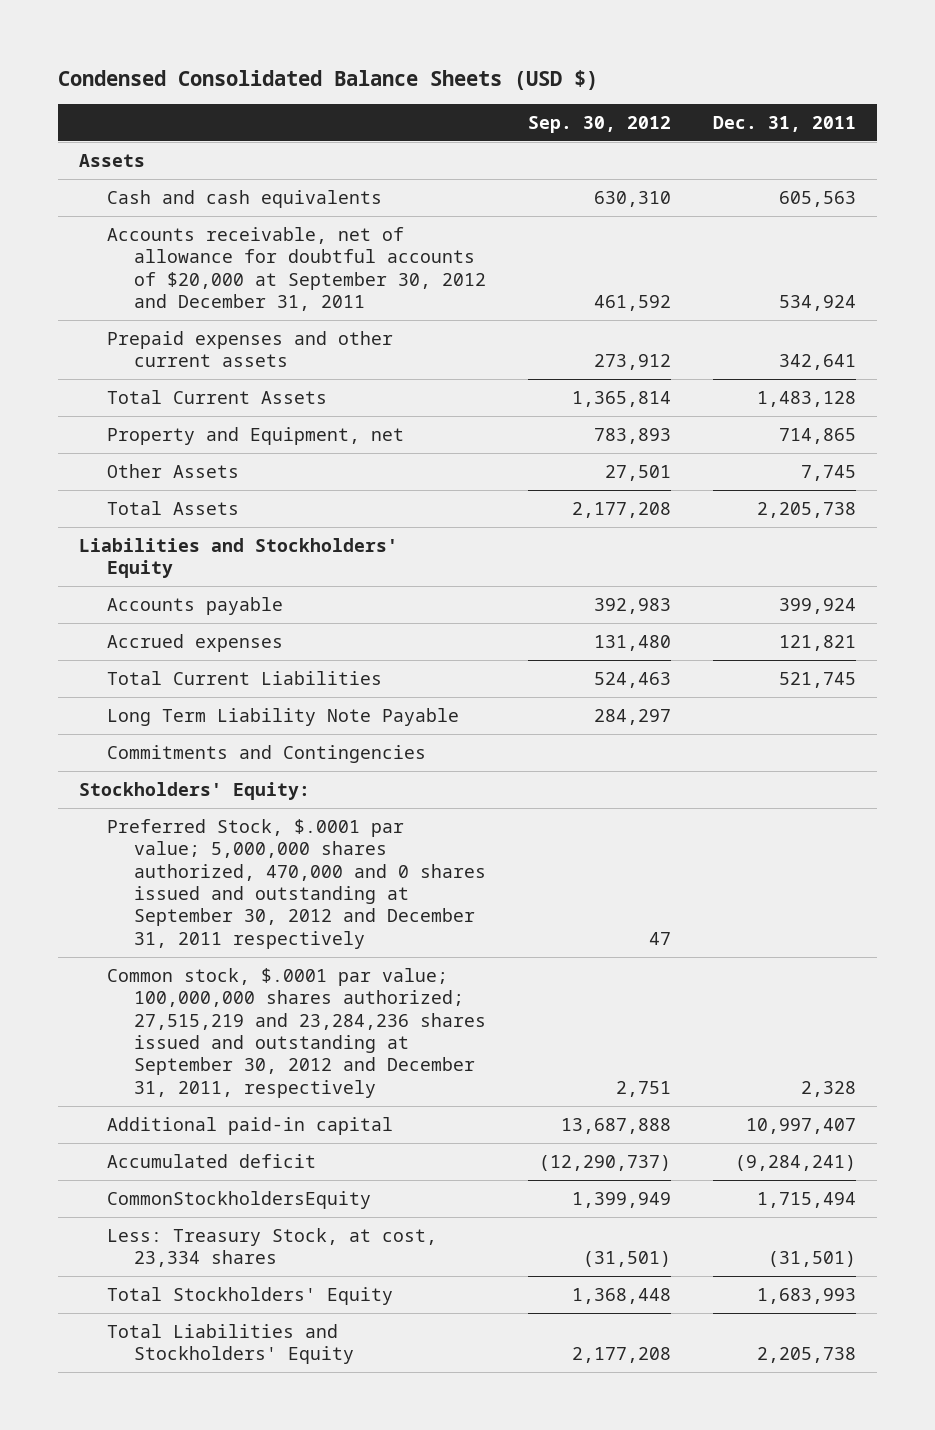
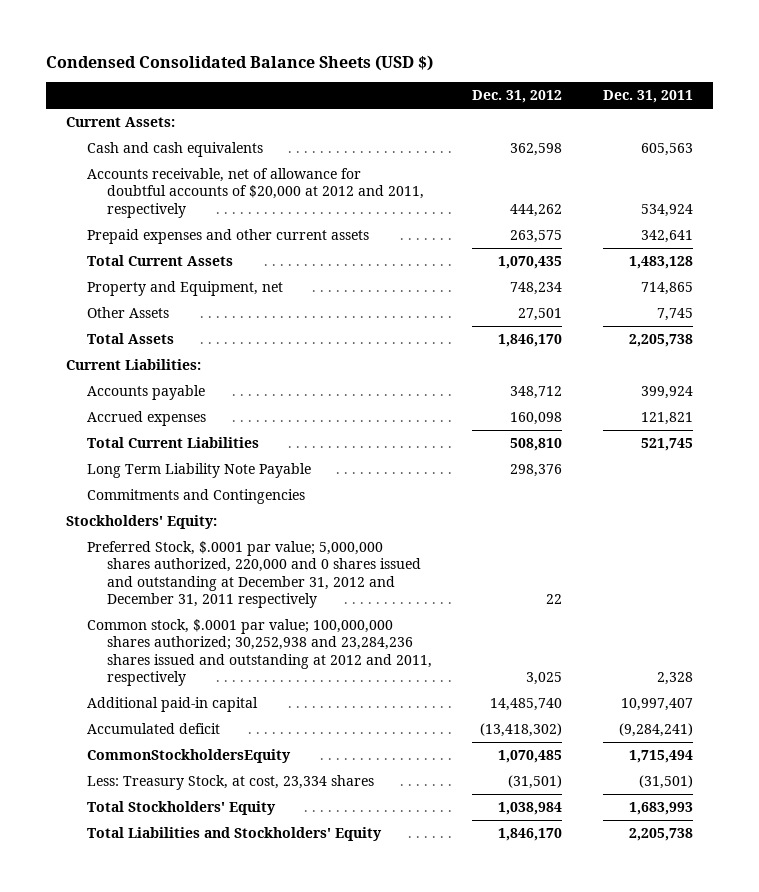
- | Sep. 30, 2012 | Dec. 31, 2011
+ | Dec. 31, 2012 | Dec. 31, 2011
- Assets
+ Current Assets:
- Accounts receivable, net of allowance for doubtful accounts of $20,000 at September 30, 2012 and December 31, 2011 | 461,592 | 534,924
+ Accounts receivable, net of allowance for doubtful accounts of $20,000 at 2012 and 2011, respectively | 444,262 | 534,924
- Liabilities and Stockholders' Equity
+ Current Liabilities:
- Preferred Stock, $.0001 par value; 5,000,000 shares authorized, 470,000 and 0 shares issued and outstanding at September 30, 2012 and December 31, 2011 respectively | 47 |
- Common stock, $.0001 par value; 100,000,000 shares authorized; 27,515,219 and 23,284,236 shares issued and outstanding at September 30, 2012 and December 31, 2011, respectively | 2,751 | 2,328
+ Preferred Stock, $.0001 par value; 5,000,000 shares authorized, 220,000 and 0 shares issued and outstanding at December 31, 2012 and December 31, 2011 respectively | 22 |
+ Common stock, $.0001 par value; 100,000,000 shares authorized; 30,252,938 and 23,284,236 shares issued and outstanding at 2012 and 2011, respectively | 3,025 | 2,328

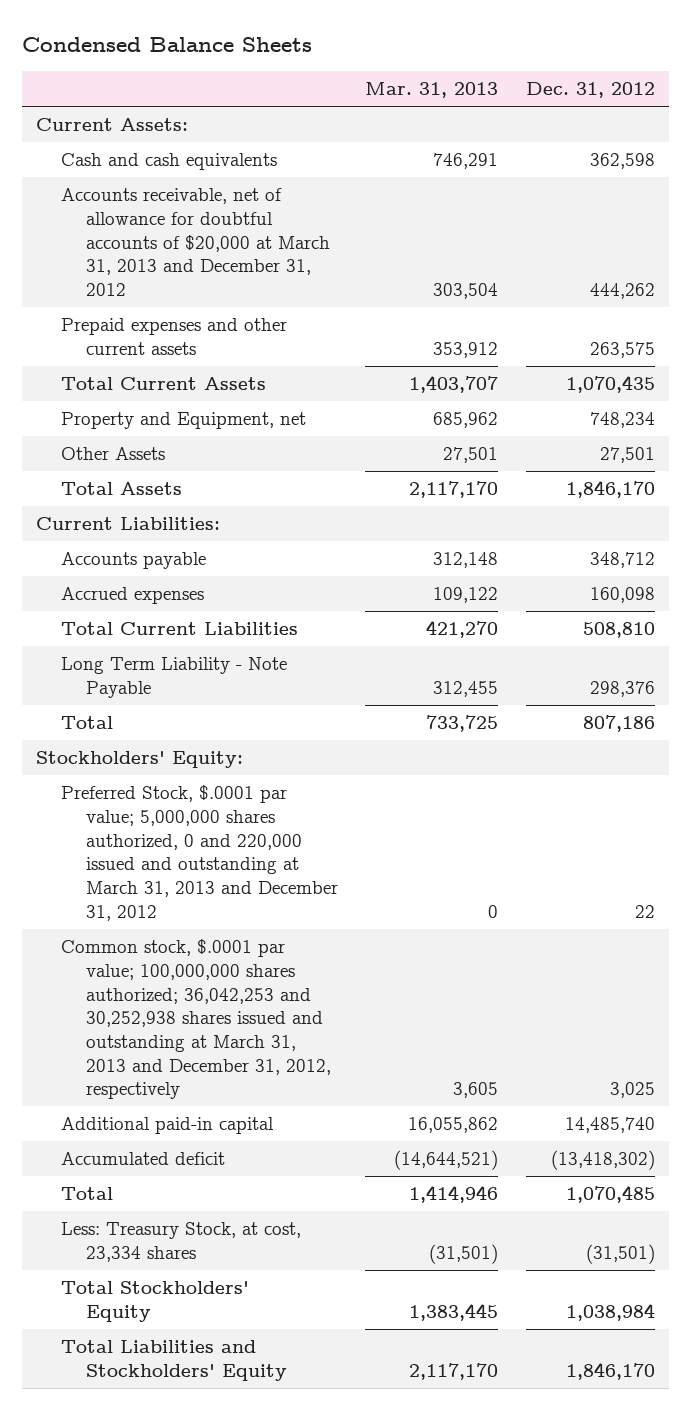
- Condensed Consolidated Balance Sheets (USD $)
+ Condensed Balance Sheets
- | Dec. 31, 2012 | Dec. 31, 2011
+ | Mar. 31, 2013 | Dec. 31, 2012
- Accounts receivable, net of allowance for doubtful accounts of $20,000 at 2012 and 2011, respectively | 444,262 | 534,924
+ Accounts receivable, net of allowance for doubtful accounts of $20,000 at March 31, 2013 and December 31, 2012 | 303,504 | 444,262
- Long Term Liability Note Payable | 298,376 |
- Commitments and Contingencies
+ Long Term Liability - Note Payable | 312,455 | 298,376
+ Total | 733,725 | 807,186
- Preferred Stock, $.0001 par value; 5,000,000 shares authorized, 220,000 and 0 shares issued and outstanding at December 31, 2012 and December 31, 2011 respectively | 22 |
- Common stock, $.0001 par value; 100,000,000 shares authorized; 30,252,938 and 23,284,236 shares issued and outstanding at 2012 and 2011, respectively | 3,025 | 2,328
+ Preferred Stock, $.0001 par value; 5,000,000 shares authorized, 0 and 220,000 issued and outstanding at March 31, 2013 and December 31, 2012 | 0 | 22
+ Common stock, $.0001 par value; 100,000,000 shares authorized; 36,042,253 and 30,252,938 shares issued and outstanding at March 31, 2013 and December 31, 2012, respectively | 3,605 | 3,025
- CommonStockholdersEquity | 1,070,485 | 1,715,494
+ Total | 1,414,946 | 1,070,485

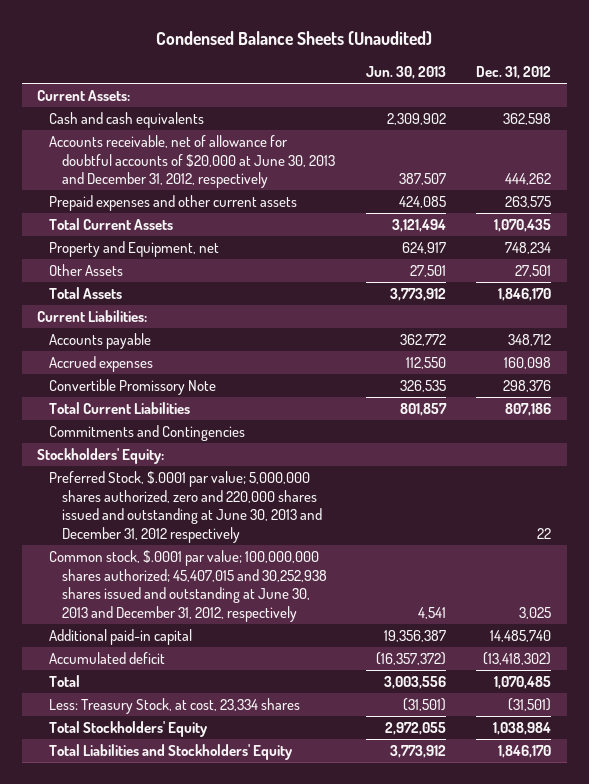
- Condensed Balance Sheets
+ Condensed Balance Sheets (Unaudited)
- | Mar. 31, 2013 | Dec. 31, 2012
+ | Jun. 30, 2013 | Dec. 31, 2012
- Accounts receivable, net of allowance for doubtful accounts of $20,000 at March 31, 2013 and December 31, 2012 | 303,504 | 444,262
+ Accounts receivable, net of allowance for doubtful accounts of $20,000 at June 30, 2013 and December 31, 2012, respectively | 387,507 | 444,262
- Total Current Liabilities | 421,270 | 508,810
- Long Term Liability - Note Payable | 312,455 | 298,376
- Total | 733,725 | 807,186
+ Convertible Promissory Note | 326,535 | 298,376
+ Total Current Liabilities | 801,857 | 807,186
+ Commitments and Contingencies
- Preferred Stock, $.0001 par value; 5,000,000 shares authorized, 0 and 220,000 issued and outstanding at March 31, 2013 and December 31, 2012 | 0 | 22
- Common stock, $.0001 par value; 100,000,000 shares authorized; 36,042,253 and 30,252,938 shares issued and outstanding at March 31, 2013 and December 31, 2012, respectively | 3,605 | 3,025
+ Preferred Stock, $.0001 par value; 5,000,000 shares authorized, zero and 220,000 shares issued and outstanding at June 30, 2013 and December 31, 2012 respectively | | 22
+ Common stock, $.0001 par value; 100,000,000 shares authorized; 45,407,015 and 30,252,938 shares issued and outstanding at June 30, 2013 and December 31, 2012, respectively | 4,541 | 3,025

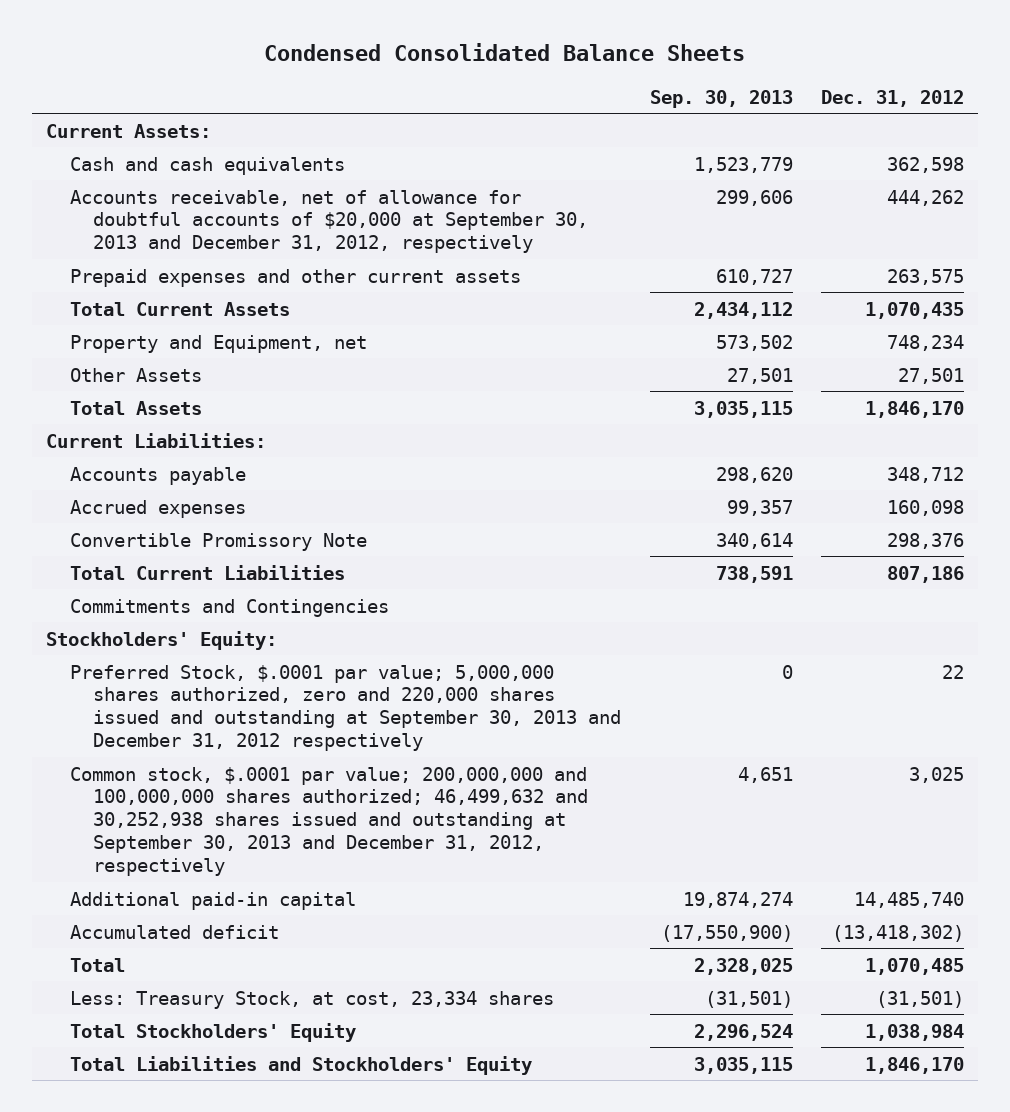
- Condensed Balance Sheets (Unaudited)
+ Condensed Consolidated Balance Sheets
- | Jun. 30, 2013 | Dec. 31, 2012
+ | Sep. 30, 2013 | Dec. 31, 2012
- Accounts receivable, net of allowance for doubtful accounts of $20,000 at June 30, 2013 and December 31, 2012, respectively | 387,507 | 444,262
+ Accounts receivable, net of allowance for doubtful accounts of $20,000 at September 30, 2013 and December 31, 2012, respectively | 299,606 | 444,262
- Preferred Stock, $.0001 par value; 5,000,000 shares authorized, zero and 220,000 shares issued and outstanding at June 30, 2013 and December 31, 2012 respectively | | 22
- Common stock, $.0001 par value; 100,000,000 shares authorized; 45,407,015 and 30,252,938 shares issued and outstanding at June 30, 2013 and December 31, 2012, respectively | 4,541 | 3,025
+ Preferred Stock, $.0001 par value; 5,000,000 shares authorized, zero and 220,000 shares issued and outstanding at September 30, 2013 and December 31, 2012 respectively | 0 | 22
+ Common stock, $.0001 par value; 200,000,000 and 100,000,000 shares authorized; 46,499,632 and 30,252,938 shares issued and outstanding at September 30, 2013 and December 31, 2012, respectively | 4,651 | 3,025

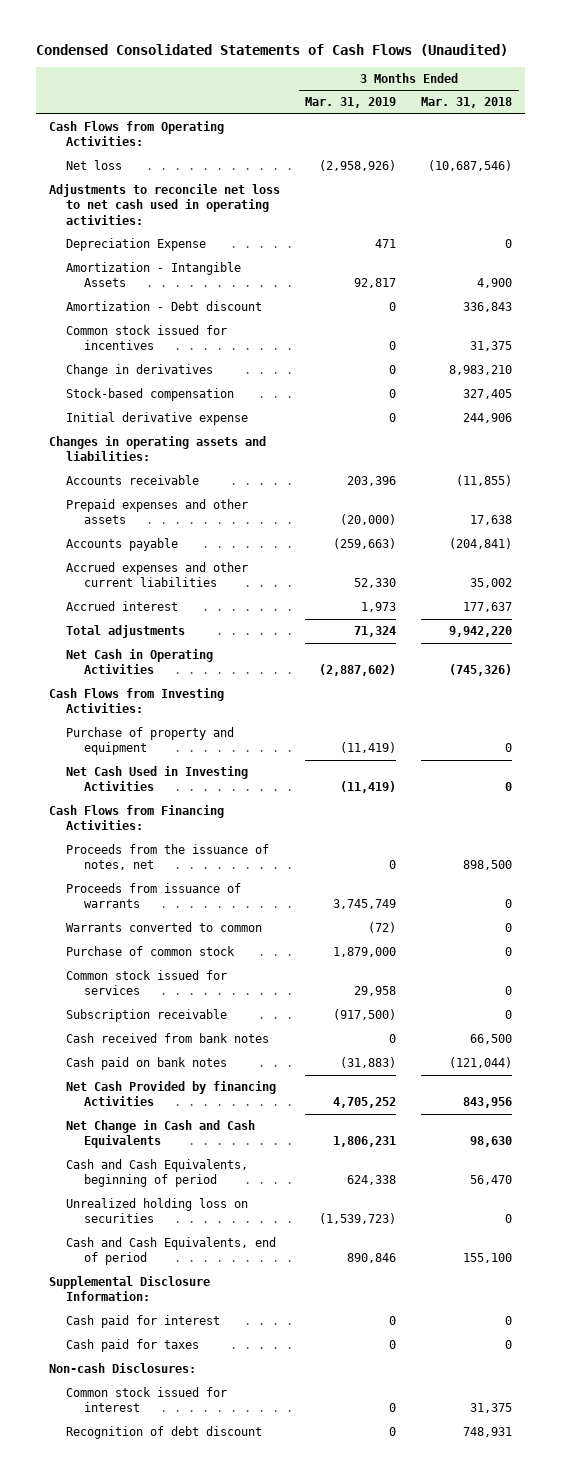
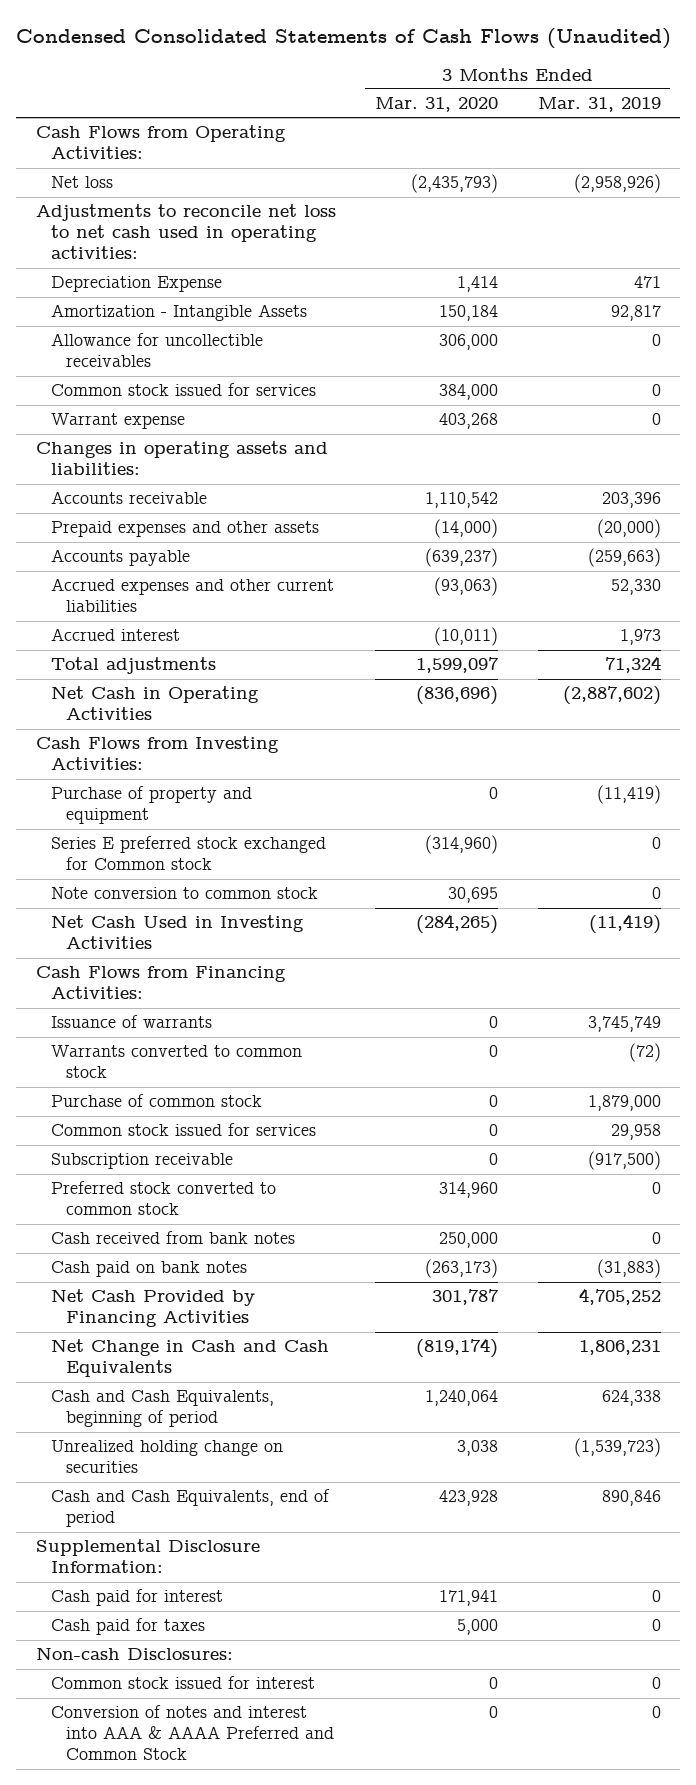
- | 3 Months Ended Mar. 31, 2019 | 3 Months Ended Mar. 31, 2018
+ | 3 Months Ended Mar. 31, 2020 | 3 Months Ended Mar. 31, 2019
- Amortization - Debt discount | 0 | 336,843
- Common stock issued for incentives | 0 | 31,375
- Change in derivatives | 0 | 8,983,210
- Stock-based compensation | 0 | 327,405
- Initial derivative expense | 0 | 244,906
+ Allowance for uncollectible receivables | 306,000 | 0
+ Common stock issued for services | 384,000 | 0
+ Warrant expense | 403,268 | 0
+ Series E preferred stock exchanged for Common stock | (314,960) | 0
+ Note conversion to common stock | 30,695 | 0
- Proceeds from the issuance of notes, net | 0 | 898,500
- Proceeds from issuance of warrants | 3,745,749 | 0
- Warrants converted to common | (72) | 0
+ Issuance of warrants | 0 | 3,745,749
+ Warrants converted to common stock | 0 | (72)
+ Preferred stock converted to common stock | 314,960 | 0
- Net Cash Provided by financing Activities | 4,705,252 | 843,956
+ Net Cash Provided by Financing Activities | 301,787 | 4,705,252
- Unrealized holding loss on securities | (1,539,723) | 0
+ Unrealized holding change on securities | 3,038 | (1,539,723)
- Recognition of debt discount | 0 | 748,931
+ Conversion of notes and interest into AAA & AAAA Preferred and Common Stock | 0 | 0

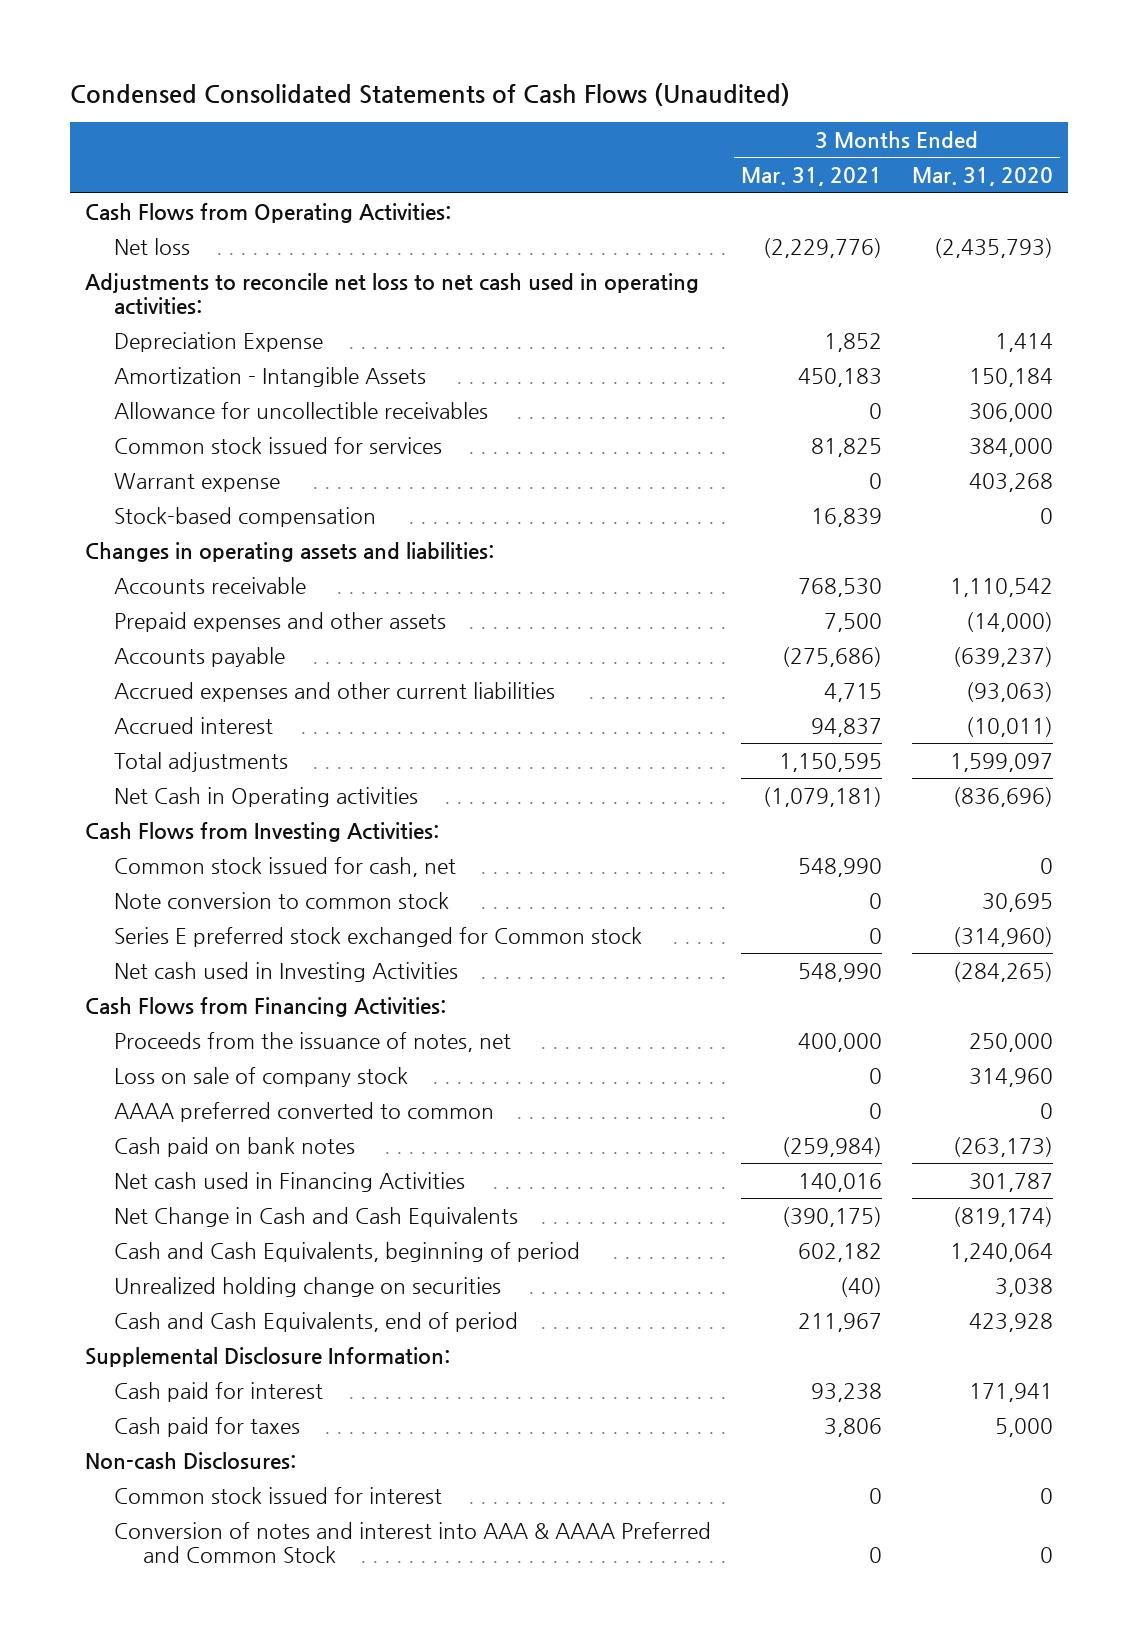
- | 3 Months Ended Mar. 31, 2020 | 3 Months Ended Mar. 31, 2019
+ | 3 Months Ended Mar. 31, 2021 | 3 Months Ended Mar. 31, 2020
+ Stock-based compensation | 16,839 | 0
- Net Cash in Operating Activities | (836,696) | (2,887,602)
+ Net Cash in Operating activities | (1,079,181) | (836,696)
- Purchase of property and equipment | 0 | (11,419)
+ Common stock issued for cash, net | 548,990 | 0
- Net Cash Used in Investing Activities | (284,265) | (11,419)
moved down: Series E preferred stock exchanged for Common stock | 0 | (314,960)
+ Net cash used in Investing Activities | 548,990 | (284,265)
- Issuance of warrants | 0 | 3,745,749
- Warrants converted to common stock | 0 | (72)
- Purchase of common stock | 0 | 1,879,000
- Common stock issued for services | 0 | 29,958
- Subscription receivable | 0 | (917,500)
- Preferred stock converted to common stock | 314,960 | 0
- Cash received from bank notes | 250,000 | 0
+ Proceeds from the issuance of notes, net | 400,000 | 250,000
+ Loss on sale of company stock | 0 | 314,960
+ AAAA preferred converted to common | 0 | 0
- Net Cash Provided by Financing Activities | 301,787 | 4,705,252
+ Net cash used in Financing Activities | 140,016 | 301,787

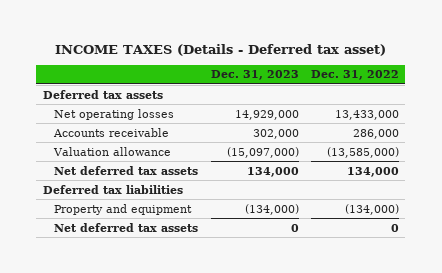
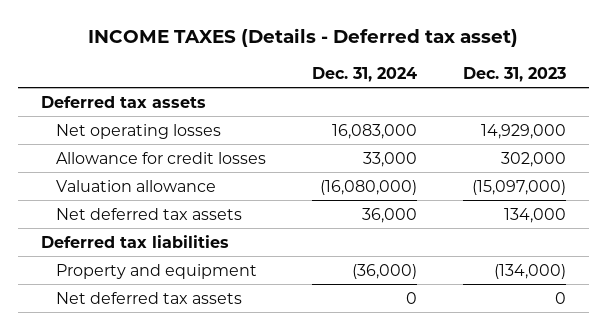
- | Dec. 31, 2023 | Dec. 31, 2022
+ | Dec. 31, 2024 | Dec. 31, 2023
- Accounts receivable | 302,000 | 286,000
+ Allowance for credit losses | 33,000 | 302,000

